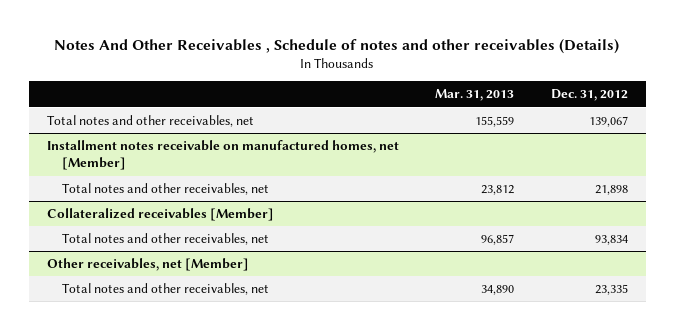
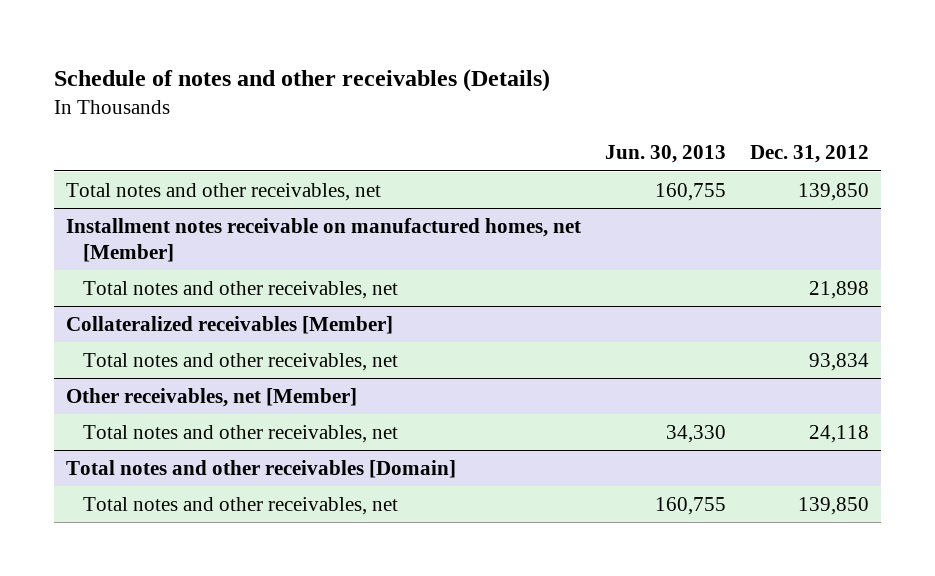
- Notes And Other Receivables , Schedule of notes and other receivables (Details)
+ Schedule of notes and other receivables (Details)
- | Mar. 31, 2013 | Dec. 31, 2012
+ | Jun. 30, 2013 | Dec. 31, 2012
- Total notes and other receivables, net | 155,559 | 139,067
+ Total notes and other receivables, net | 160,755 | 139,850
@ Other receivables, net [Member]
- Total notes and other receivables, net | 34,890 | 23,335
+ Total notes and other receivables, net | 34,330 | 24,118
+ Total notes and other receivables [Domain]
+ Total notes and other receivables, net | 160,755 | 139,850

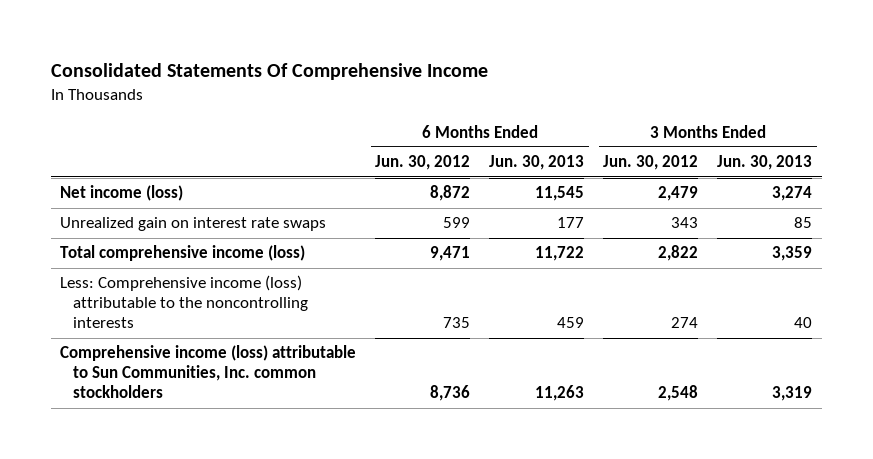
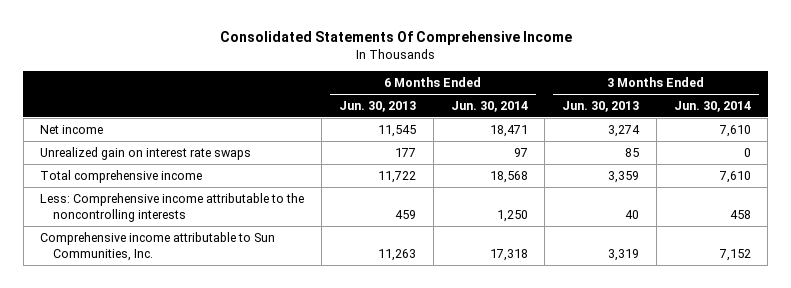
- | 6 Months Ended Jun. 30, 2012 | 6 Months Ended Jun. 30, 2013 | 3 Months Ended Jun. 30, 2012 | 3 Months Ended Jun. 30, 2013
+ | 6 Months Ended Jun. 30, 2013 | 6 Months Ended Jun. 30, 2014 | 3 Months Ended Jun. 30, 2013 | 3 Months Ended Jun. 30, 2014
- Net income (loss) | 8,872 | 11,545 | 2,479 | 3,274
+ Net income | 11,545 | 18,471 | 3,274 | 7,610
- Total comprehensive income (loss) | 9,471 | 11,722 | 2,822 | 3,359
- Less: Comprehensive income (loss) attributable to the noncontrolling interests | 735 | 459 | 274 | 40
- Comprehensive income (loss) attributable to Sun Communities, Inc. common stockholders | 8,736 | 11,263 | 2,548 | 3,319
+ Total comprehensive income | 11,722 | 18,568 | 3,359 | 7,610
+ Less: Comprehensive income attributable to the noncontrolling interests | 459 | 1,250 | 40 | 458
+ Comprehensive income attributable to Sun Communities, Inc. | 11,263 | 17,318 | 3,319 | 7,152

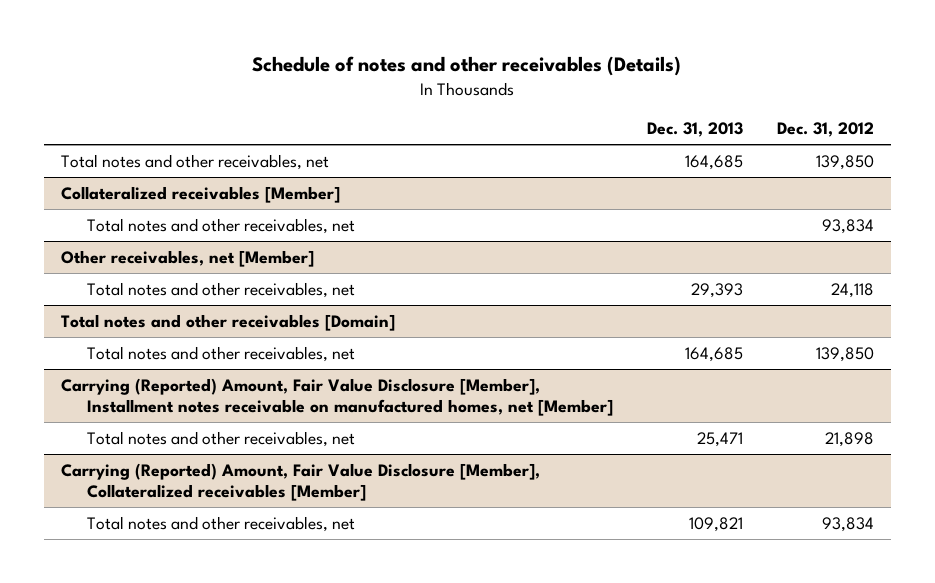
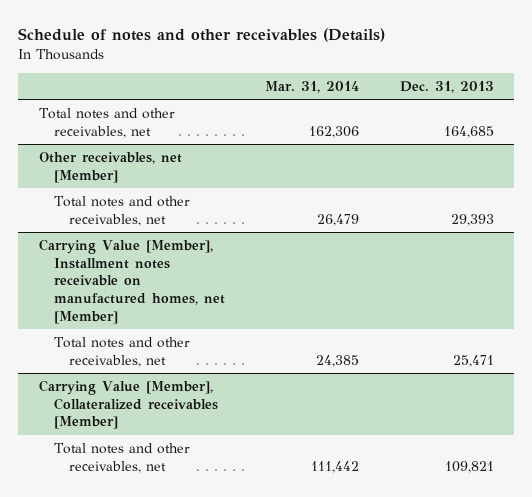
- | Dec. 31, 2013 | Dec. 31, 2012
+ | Mar. 31, 2014 | Dec. 31, 2013
- Collateralized receivables [Member]
- Total notes and other receivables, net | | 93,834
- Total notes and other receivables [Domain]
- Total notes and other receivables, net | 164,685 | 139,850
- Carrying (Reported) Amount, Fair Value Disclosure [Member], Installment notes receivable on manufactured homes, net [Member]
+ Carrying Value [Member], Installment notes receivable on manufactured homes, net [Member]
- Carrying (Reported) Amount, Fair Value Disclosure [Member], Collateralized receivables [Member]
+ Carrying Value [Member], Collateralized receivables [Member]

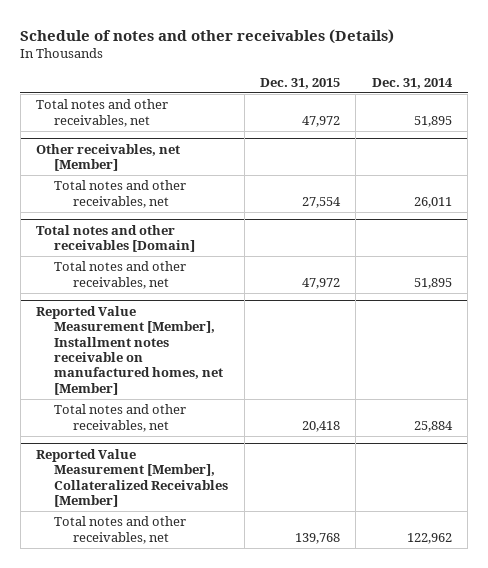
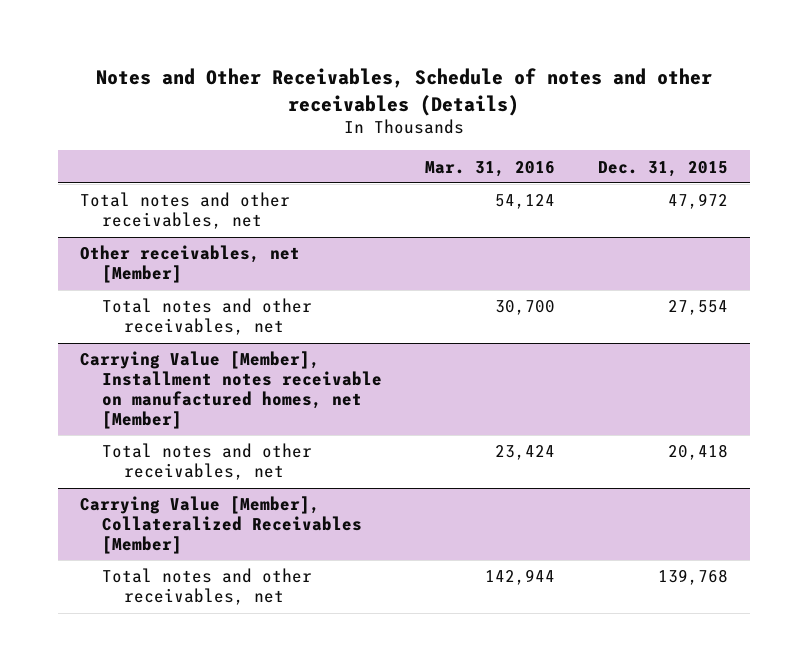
- Schedule of notes and other receivables (Details)
+ Notes and Other Receivables, Schedule of notes and other receivables (Details)
- | Dec. 31, 2015 | Dec. 31, 2014
+ | Mar. 31, 2016 | Dec. 31, 2015
- Total notes and other receivables [Domain]
- Total notes and other receivables, net | 47,972 | 51,895
- Reported Value Measurement [Member], Installment notes receivable on manufactured homes, net [Member]
+ Carrying Value [Member], Installment notes receivable on manufactured homes, net [Member]
- Reported Value Measurement [Member], Collateralized Receivables [Member]
+ Carrying Value [Member], Collateralized Receivables [Member]

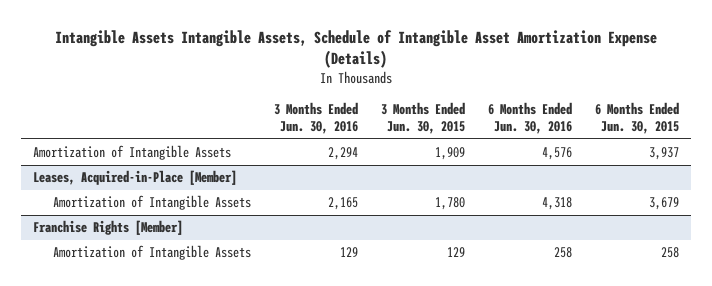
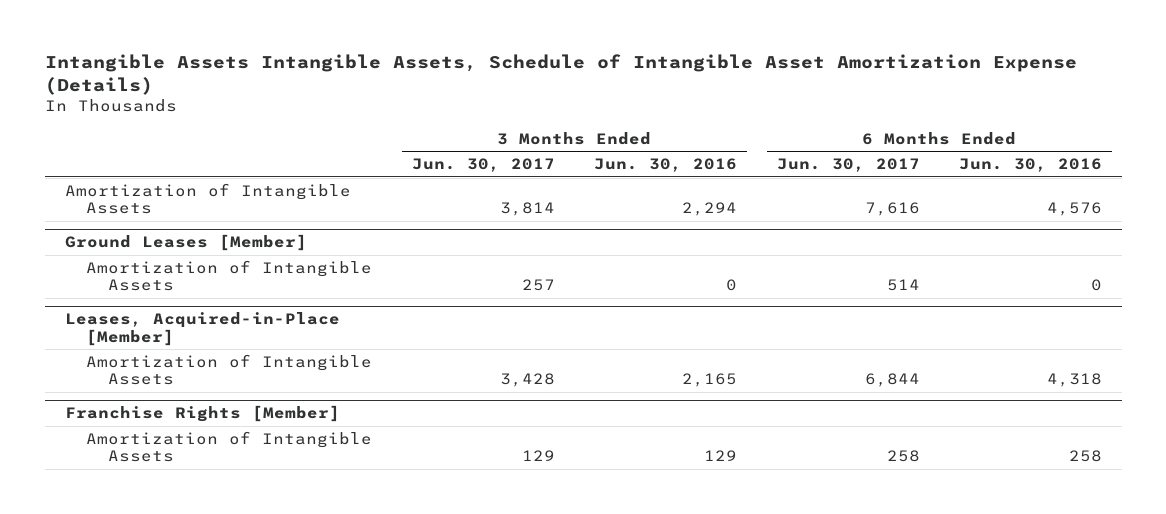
- | 3 Months Ended Jun. 30, 2016 | 3 Months Ended Jun. 30, 2015 | 6 Months Ended Jun. 30, 2016 | 6 Months Ended Jun. 30, 2015
+ | 3 Months Ended Jun. 30, 2017 | 3 Months Ended Jun. 30, 2016 | 6 Months Ended Jun. 30, 2017 | 6 Months Ended Jun. 30, 2016
+ Ground Leases [Member]
+ Amortization of Intangible Assets | 257 | 0 | 514 | 0

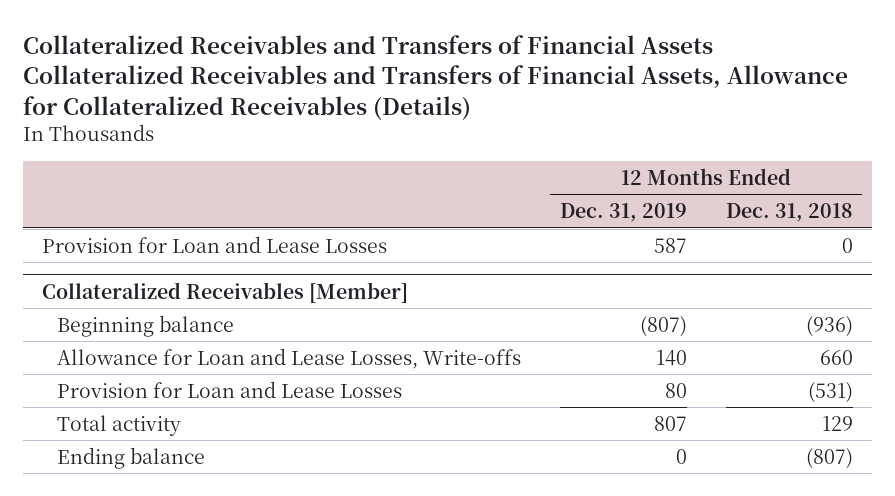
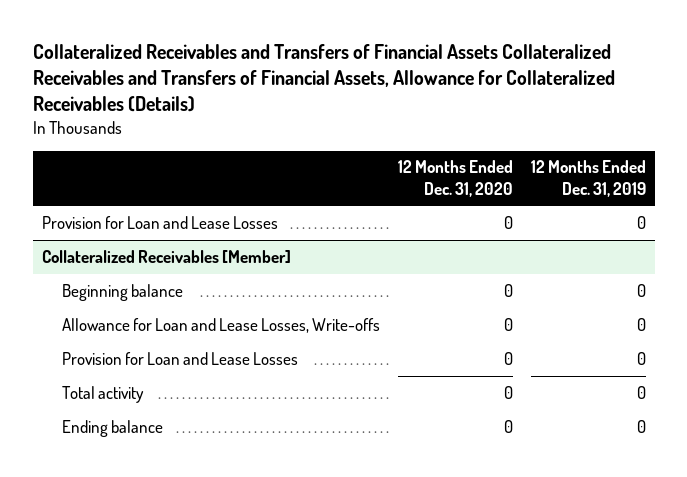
- | 12 Months Ended Dec. 31, 2019 | 12 Months Ended Dec. 31, 2018
+ | 12 Months Ended Dec. 31, 2020 | 12 Months Ended Dec. 31, 2019
- Provision for Loan and Lease Losses | 587 | 0
+ Provision for Loan and Lease Losses | 0 | 0
@ Collateralized Receivables [Member]
- Beginning balance | (807) | (936)
- Allowance for Loan and Lease Losses, Write-offs | 140 | 660
- Provision for Loan and Lease Losses | 80 | (531)
- Total activity | 807 | 129
+ Beginning balance | 0 | 0
+ Allowance for Loan and Lease Losses, Write-offs | 0 | 0
+ Provision for Loan and Lease Losses | 0 | 0
+ Total activity | 0 | 0

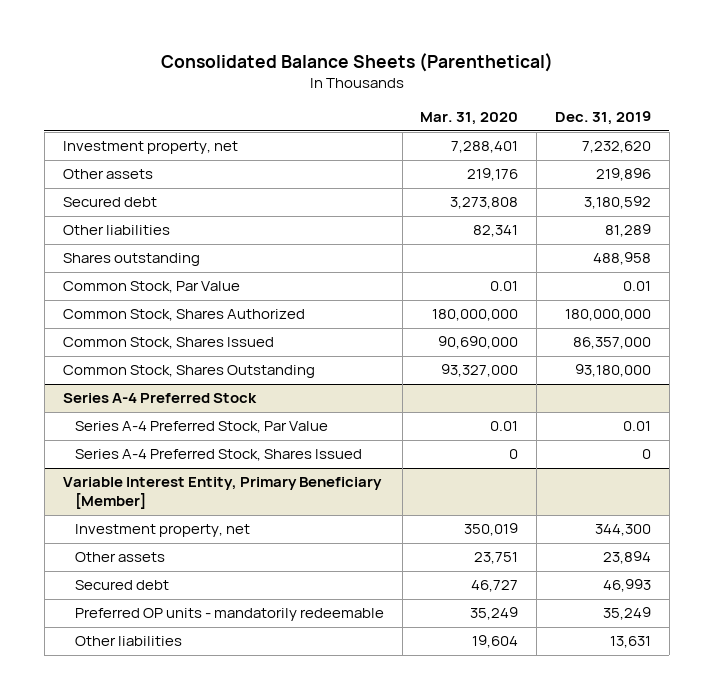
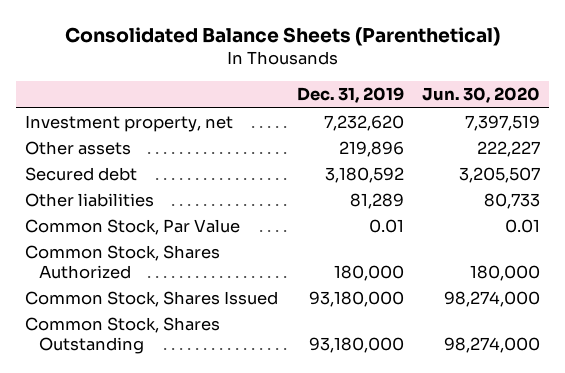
- | Mar. 31, 2020 | Dec. 31, 2019
+ | Dec. 31, 2019 | Jun. 30, 2020
- Shares outstanding | | 488,958
- Common Stock, Shares Authorized | 180,000,000 | 180,000,000
- Common Stock, Shares Issued | 90,690,000 | 86,357,000
+ Common Stock, Shares Authorized | 180,000 | 180,000
+ Common Stock, Shares Issued | 93,180,000 | 98,274,000
- Series A-4 Preferred Stock
- Series A-4 Preferred Stock, Par Value | 0.01 | 0.01
- Series A-4 Preferred Stock, Shares Issued | 0 | 0
- Variable Interest Entity, Primary Beneficiary [Member]
- Investment property, net | 350,019 | 344,300
- Other assets | 23,751 | 23,894
- Secured debt | 46,727 | 46,993
- Preferred OP units - mandatorily redeemable | 35,249 | 35,249
- Other liabilities | 19,604 | 13,631

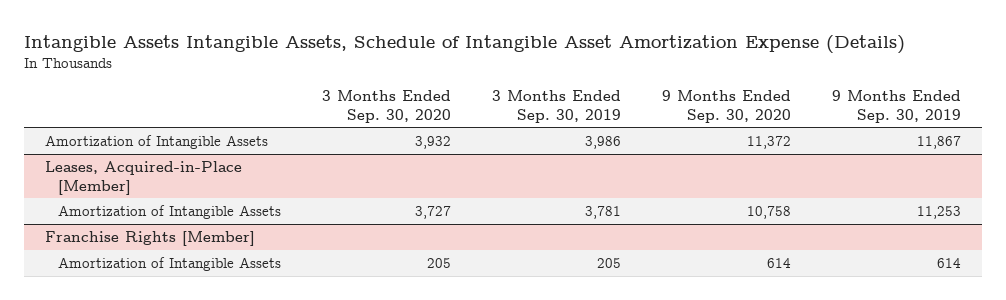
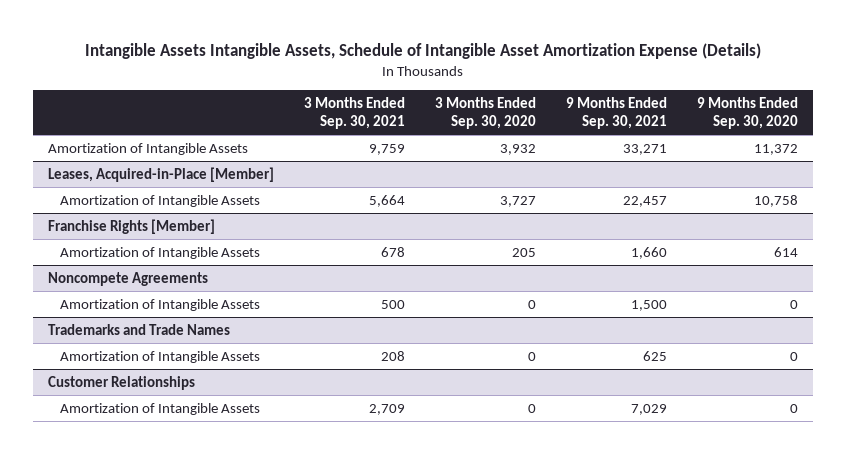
- | 3 Months Ended Sep. 30, 2020 | 3 Months Ended Sep. 30, 2019 | 9 Months Ended Sep. 30, 2020 | 9 Months Ended Sep. 30, 2019
+ | 3 Months Ended Sep. 30, 2021 | 3 Months Ended Sep. 30, 2020 | 9 Months Ended Sep. 30, 2021 | 9 Months Ended Sep. 30, 2020
+ Noncompete Agreements
+ Amortization of Intangible Assets | 500 | 0 | 1,500 | 0
+ Trademarks and Trade Names
+ Amortization of Intangible Assets | 208 | 0 | 625 | 0
+ Customer Relationships
+ Amortization of Intangible Assets | 2,709 | 0 | 7,029 | 0

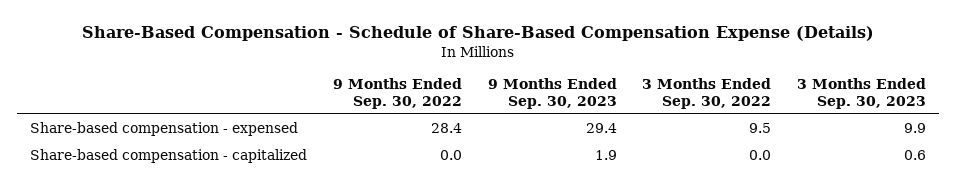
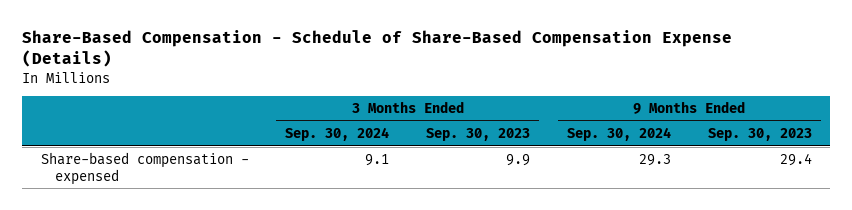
- | 9 Months Ended Sep. 30, 2022 | 9 Months Ended Sep. 30, 2023 | 3 Months Ended Sep. 30, 2022 | 3 Months Ended Sep. 30, 2023
+ | 3 Months Ended Sep. 30, 2024 | 3 Months Ended Sep. 30, 2023 | 9 Months Ended Sep. 30, 2024 | 9 Months Ended Sep. 30, 2023
- Share-based compensation - capitalized | 0.0 | 1.9 | 0.0 | 0.6

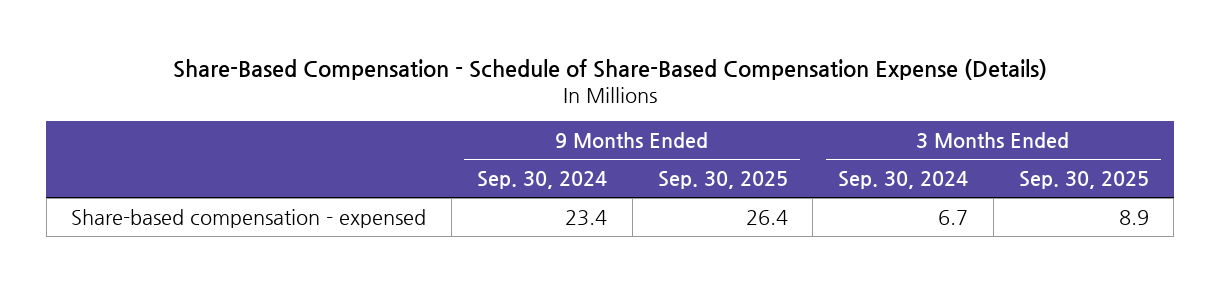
- | 3 Months Ended Sep. 30, 2024 | 3 Months Ended Sep. 30, 2023 | 9 Months Ended Sep. 30, 2024 | 9 Months Ended Sep. 30, 2023
+ | 9 Months Ended Sep. 30, 2024 | 9 Months Ended Sep. 30, 2025 | 3 Months Ended Sep. 30, 2024 | 3 Months Ended Sep. 30, 2025
- Share-based compensation - expensed | 9.1 | 9.9 | 29.3 | 29.4
+ Share-based compensation - expensed | 23.4 | 26.4 | 6.7 | 8.9

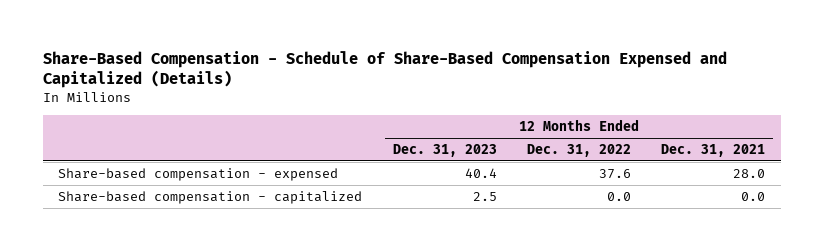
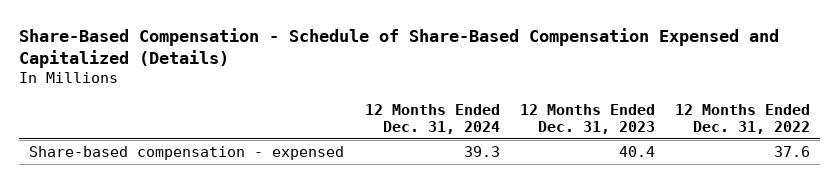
- | 12 Months Ended Dec. 31, 2023 | 12 Months Ended Dec. 31, 2022 | 12 Months Ended Dec. 31, 2021
+ | 12 Months Ended Dec. 31, 2024 | 12 Months Ended Dec. 31, 2023 | 12 Months Ended Dec. 31, 2022
- Share-based compensation - capitalized | 2.5 | 0.0 | 0.0

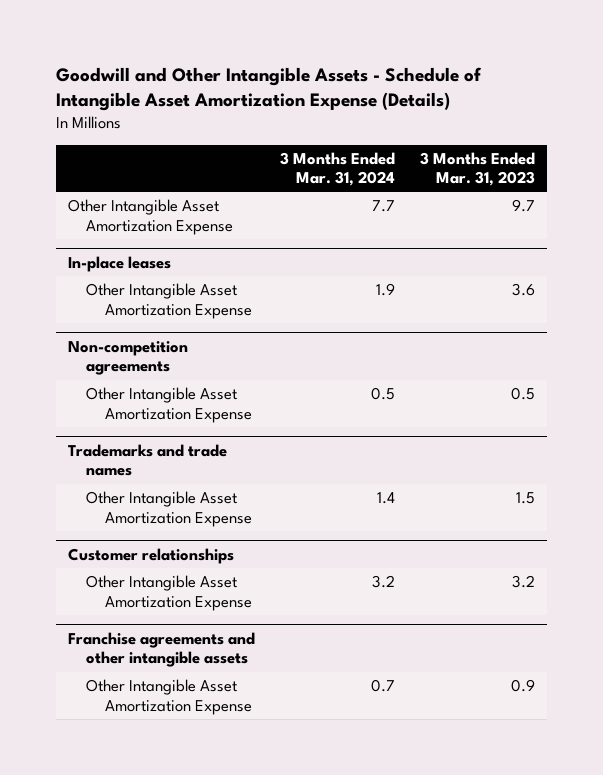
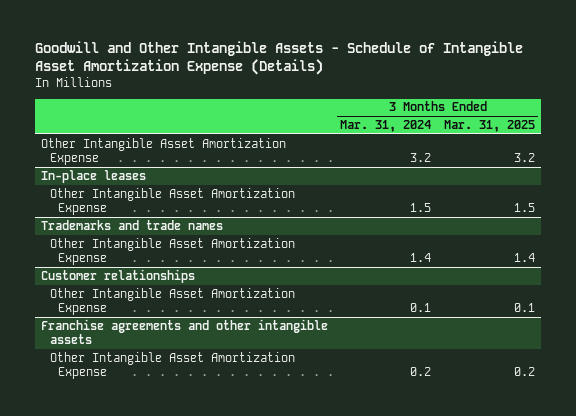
- | 3 Months Ended Mar. 31, 2024 | 3 Months Ended Mar. 31, 2023
+ | 3 Months Ended Mar. 31, 2024 | 3 Months Ended Mar. 31, 2025
- Other Intangible Asset Amortization Expense | 7.7 | 9.7
+ Other Intangible Asset Amortization Expense | 3.2 | 3.2
@ In-place leases
- Other Intangible Asset Amortization Expense | 1.9 | 3.6
- Non-competition agreements
- Other Intangible Asset Amortization Expense | 0.5 | 0.5
@ In-place leases
+ Other Intangible Asset Amortization Expense | 1.5 | 1.5
@ Customer relationships
- Other Intangible Asset Amortization Expense | 3.2 | 3.2
+ Other Intangible Asset Amortization Expense | 0.1 | 0.1
@ Franchise agreements and other intangible assets
- Other Intangible Asset Amortization Expense | 0.7 | 0.9
+ Other Intangible Asset Amortization Expense | 0.2 | 0.2

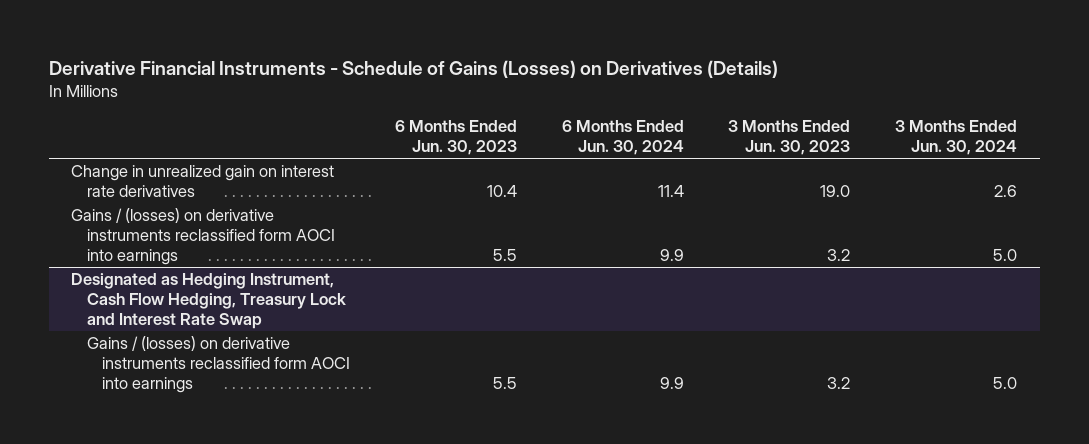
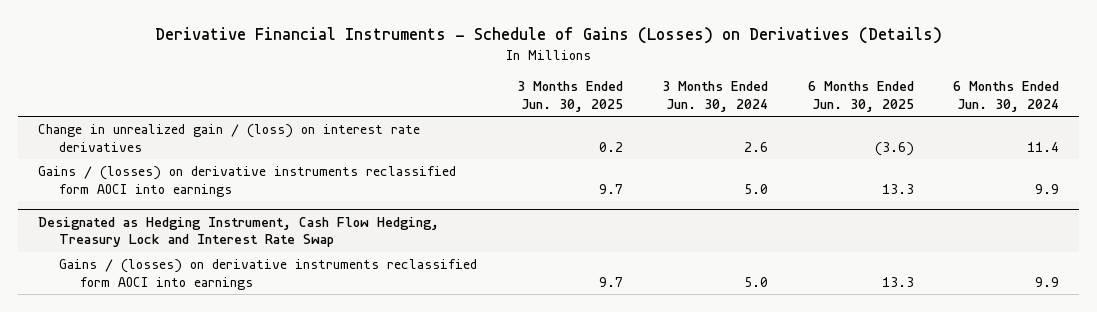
- | 6 Months Ended Jun. 30, 2023 | 6 Months Ended Jun. 30, 2024 | 3 Months Ended Jun. 30, 2023 | 3 Months Ended Jun. 30, 2024
+ | 3 Months Ended Jun. 30, 2025 | 3 Months Ended Jun. 30, 2024 | 6 Months Ended Jun. 30, 2025 | 6 Months Ended Jun. 30, 2024
- Change in unrealized gain on interest rate derivatives | 10.4 | 11.4 | 19.0 | 2.6
+ Change in unrealized gain / (loss) on interest rate derivatives | 0.2 | 2.6 | (3.6) | 11.4

